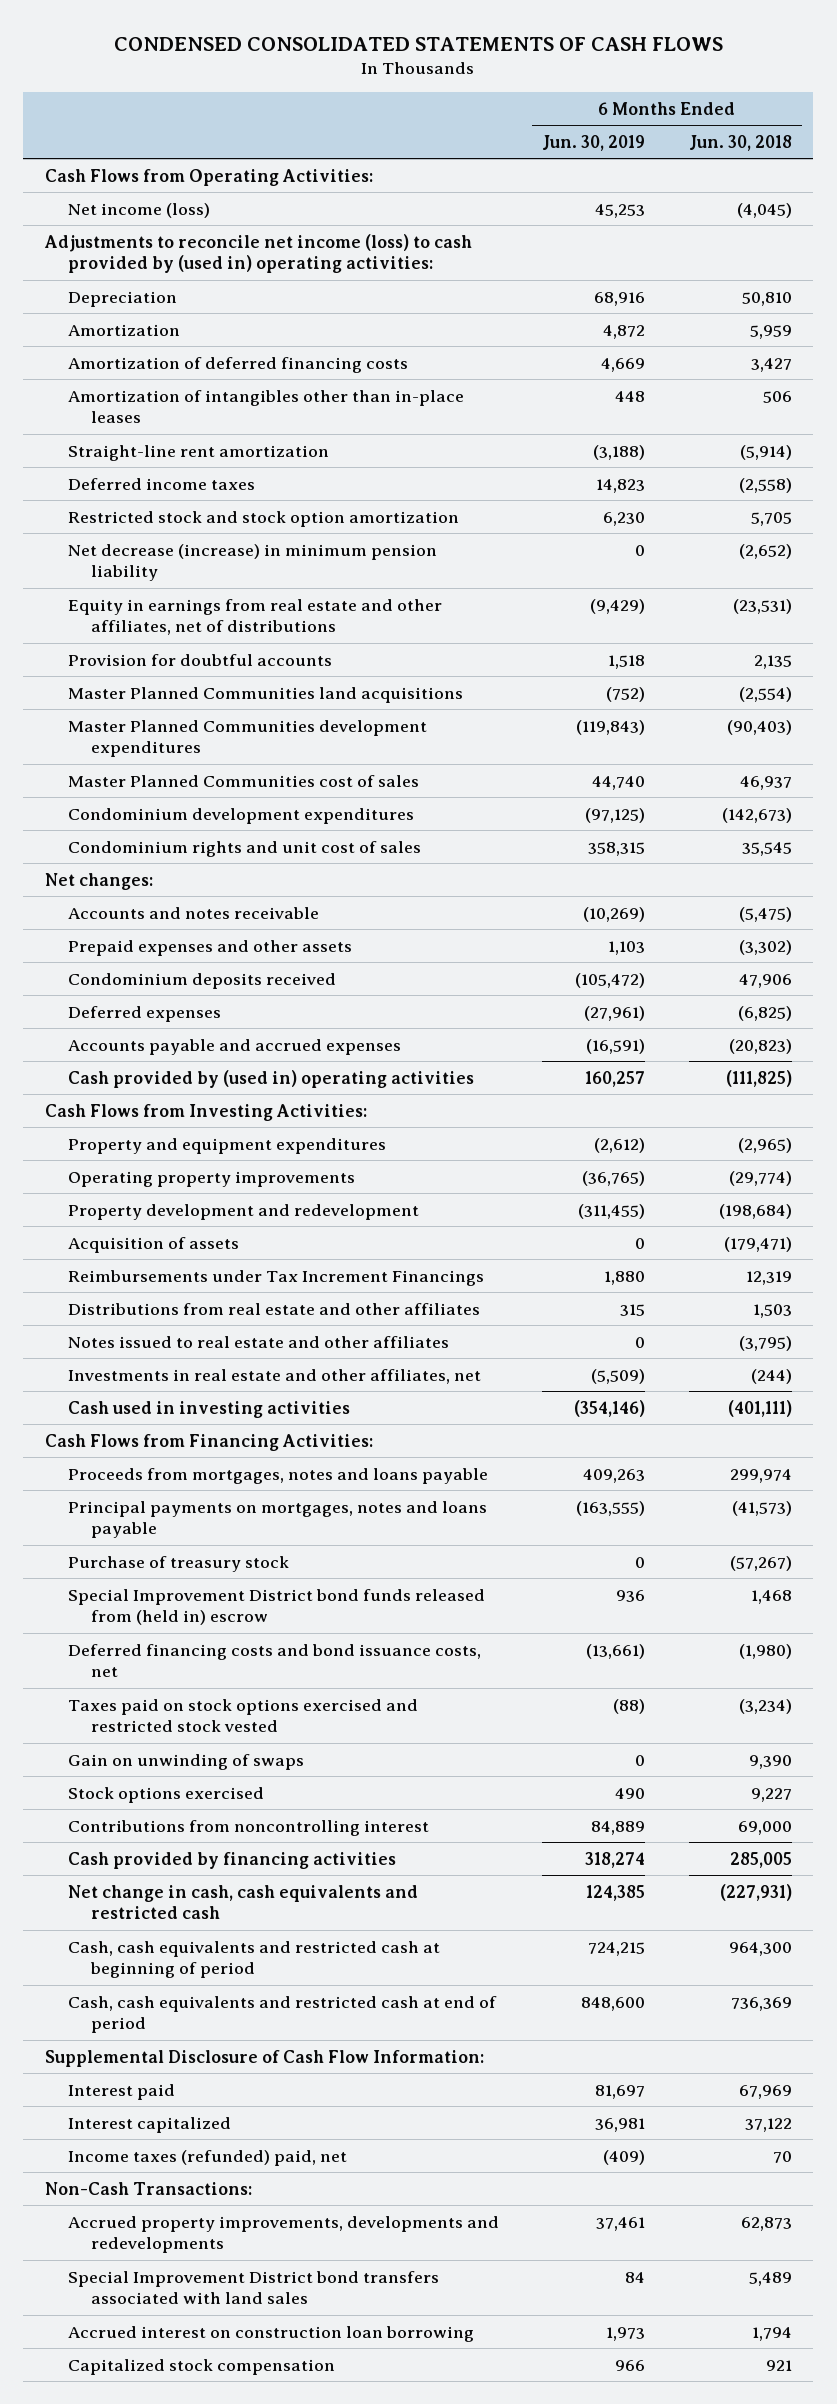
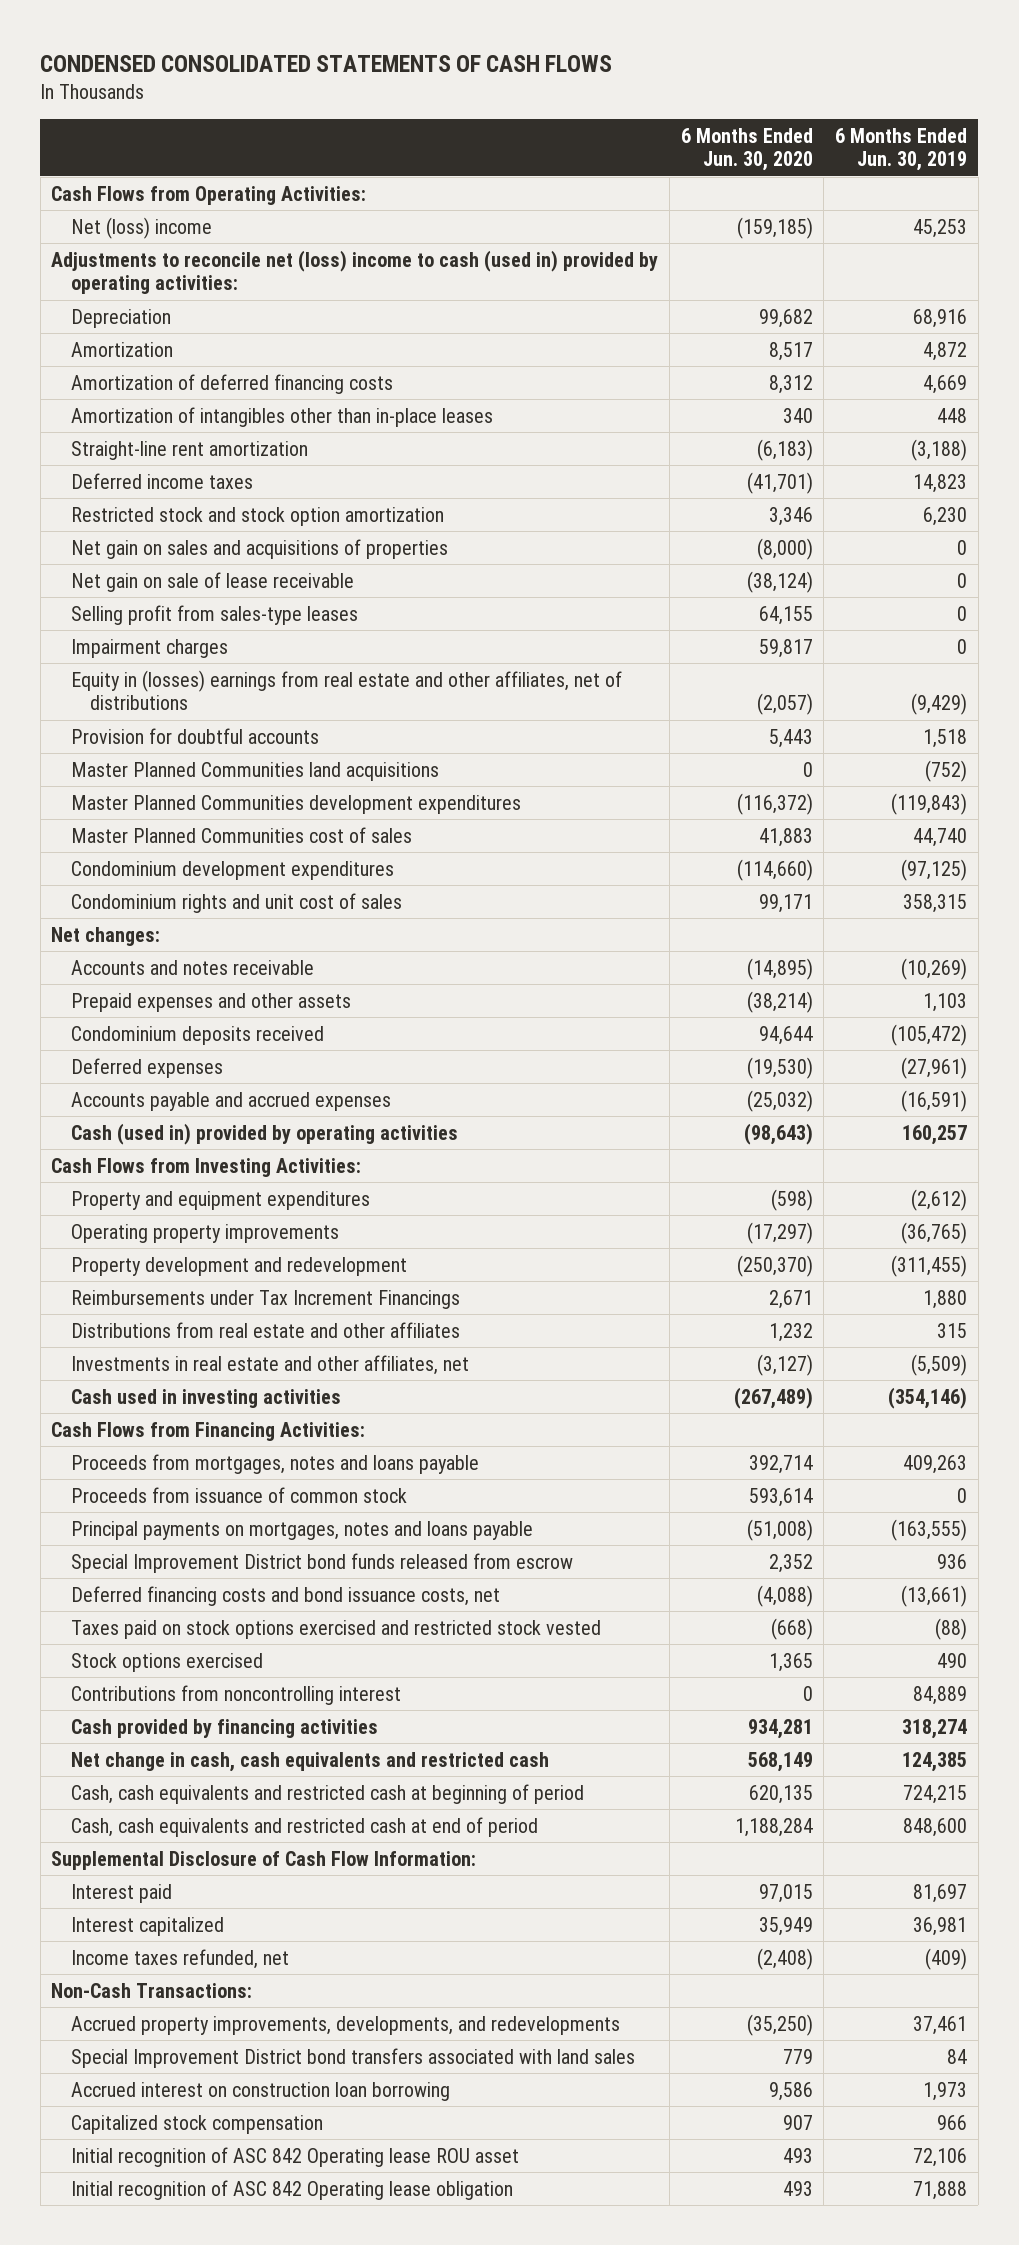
- | 6 Months Ended Jun. 30, 2019 | 6 Months Ended Jun. 30, 2018
+ | 6 Months Ended Jun. 30, 2020 | 6 Months Ended Jun. 30, 2019
- Net income (loss) | 45,253 | (4,045)
- Adjustments to reconcile net income (loss) to cash provided by (used in) operating activities:
+ Net (loss) income | (159,185) | 45,253
+ Adjustments to reconcile net (loss) income to cash (used in) provided by operating activities:
- Net decrease (increase) in minimum pension liability | 0 | (2,652)
- Equity in earnings from real estate and other affiliates, net of distributions | (9,429) | (23,531)
+ Net gain on sales and acquisitions of properties | (8,000) | 0
+ Net gain on sale of lease receivable | (38,124) | 0
+ Selling profit from sales-type leases | 64,155 | 0
+ Impairment charges | 59,817 | 0
+ Equity in (losses) earnings from real estate and other affiliates, net of distributions | (2,057) | (9,429)
- Cash provided by (used in) operating activities | 160,257 | (111,825)
+ Cash (used in) provided by operating activities | (98,643) | 160,257
- Acquisition of assets | 0 | (179,471)
- Notes issued to real estate and other affiliates | 0 | (3,795)
+ Proceeds from issuance of common stock | 593,614 | 0
- Purchase of treasury stock | 0 | (57,267)
- Special Improvement District bond funds released from (held in) escrow | 936 | 1,468
+ Special Improvement District bond funds released from escrow | 2,352 | 936
- Gain on unwinding of swaps | 0 | 9,390
- Income taxes (refunded) paid, net | (409) | 70
+ Income taxes refunded, net | (2,408) | (409)
- Accrued property improvements, developments and redevelopments | 37,461 | 62,873
+ Accrued property improvements, developments, and redevelopments | (35,250) | 37,461
+ Initial recognition of ASC 842 Operating lease ROU asset | 493 | 72,106
+ Initial recognition of ASC 842 Operating lease obligation | 493 | 71,888

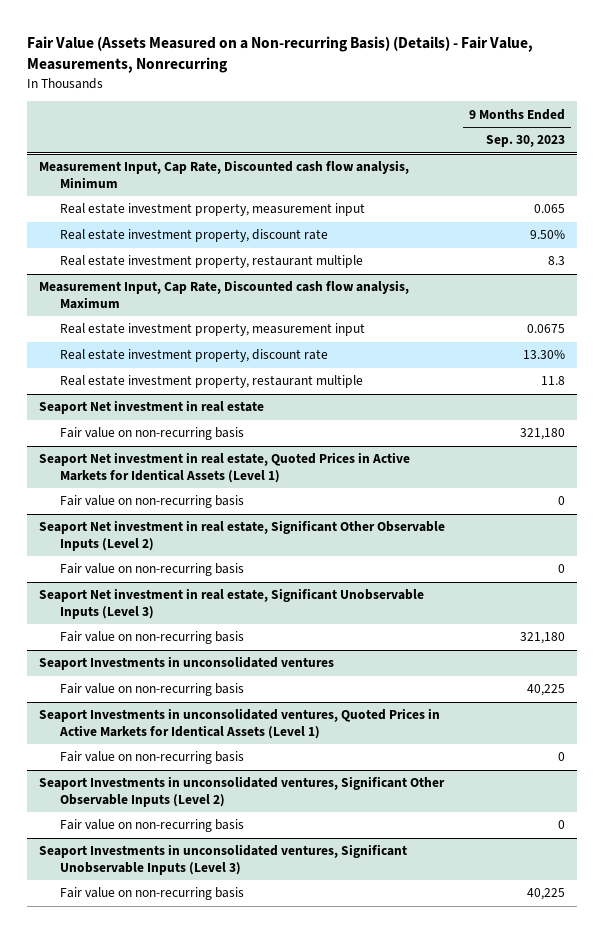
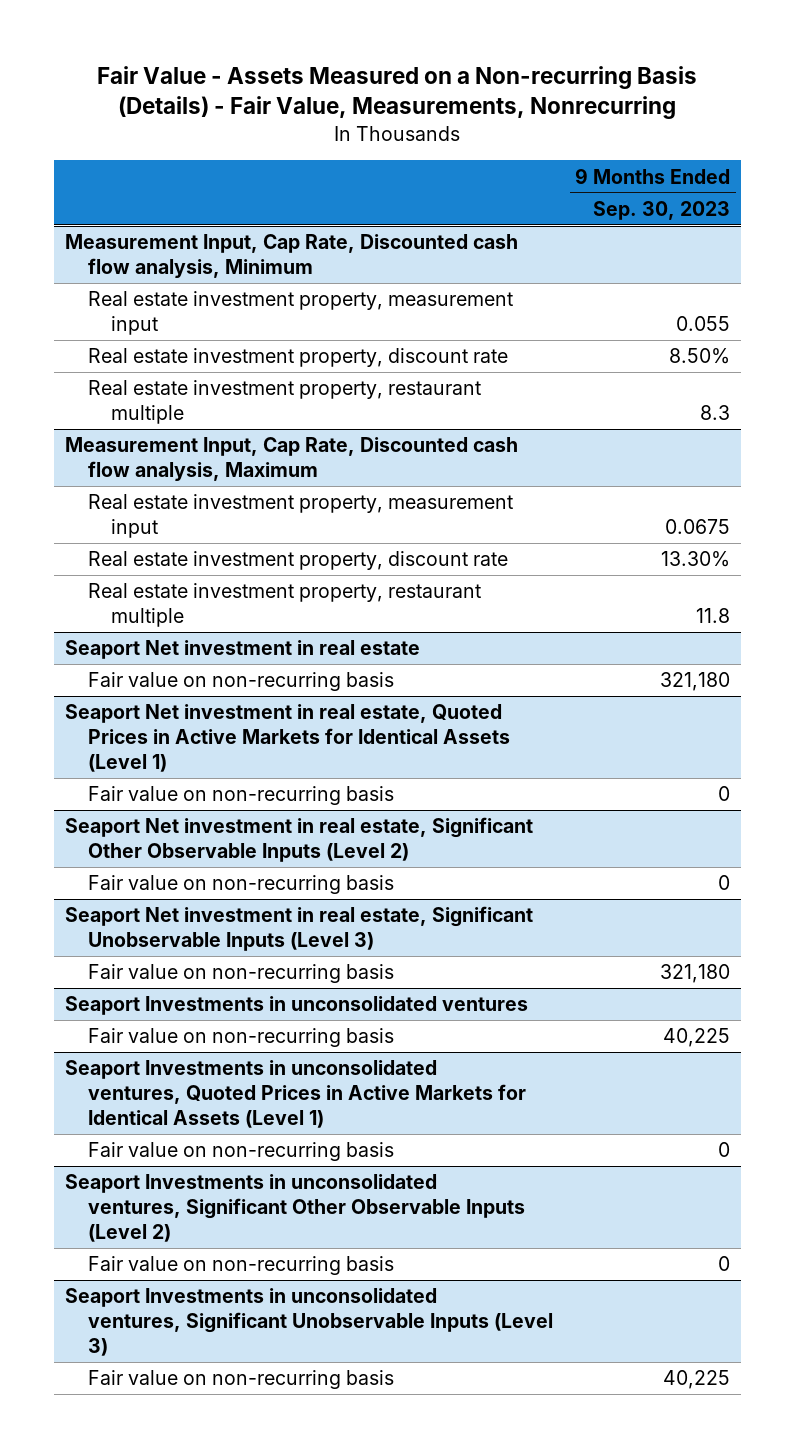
- Fair Value (Assets Measured on a Non-recurring Basis) (Details) - Fair Value, Measurements, Nonrecurring
+ Fair Value - Assets Measured on a Non-recurring Basis (Details) - Fair Value, Measurements, Nonrecurring
@ Measurement Input, Cap Rate, Discounted cash flow analysis, Minimum
- Real estate investment property, measurement input | 0.065
- Real estate investment property, discount rate | 9.50%
+ Real estate investment property, measurement input | 0.055
+ Real estate investment property, discount rate | 8.50%

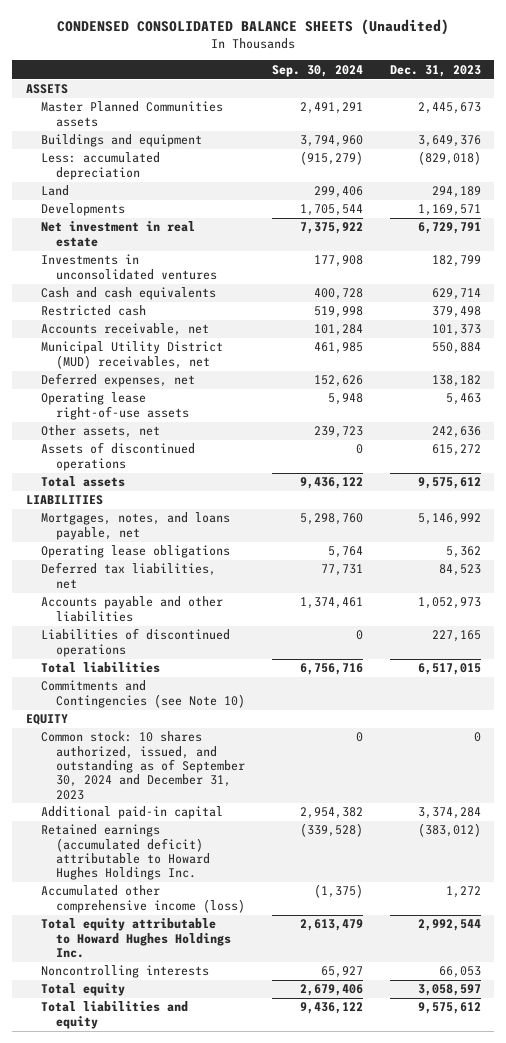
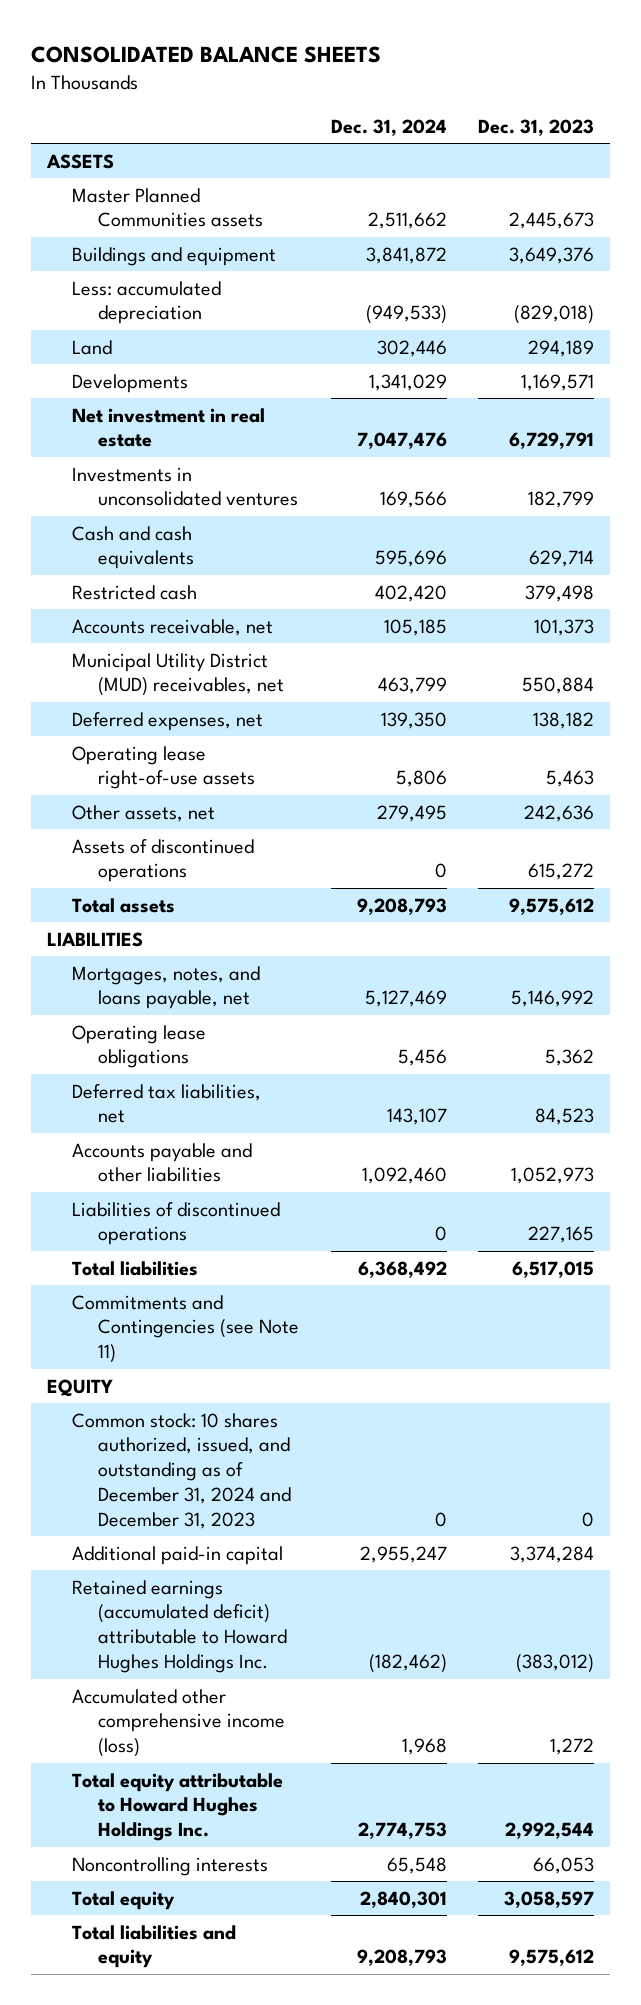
- CONDENSED CONSOLIDATED BALANCE SHEETS (Unaudited)
+ CONSOLIDATED BALANCE SHEETS
- | Sep. 30, 2024 | Dec. 31, 2023
+ | Dec. 31, 2024 | Dec. 31, 2023
- Commitments and Contingencies (see Note 10)
+ Commitments and Contingencies (see Note 11)
- Common stock: 10 shares authorized, issued, and outstanding as of September 30, 2024 and December 31, 2023 | 0 | 0
+ Common stock: 10 shares authorized, issued, and outstanding as of December 31, 2024 and December 31, 2023 | 0 | 0

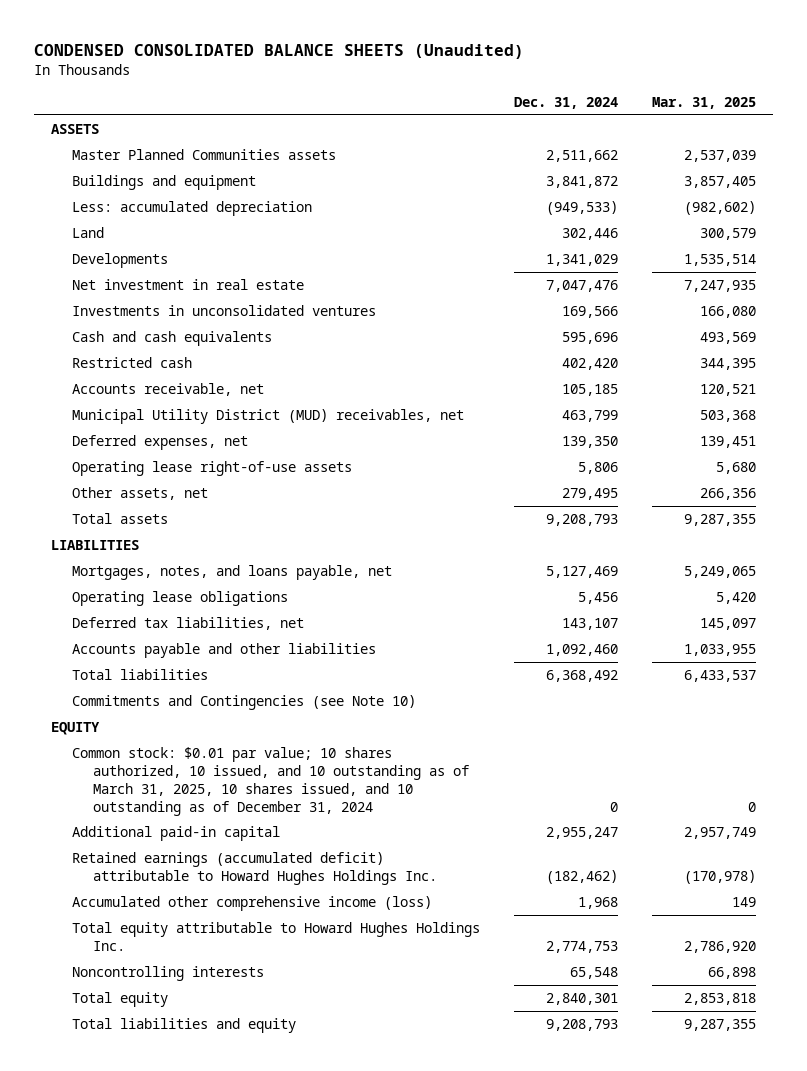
- CONSOLIDATED BALANCE SHEETS
+ CONDENSED CONSOLIDATED BALANCE SHEETS (Unaudited)
- | Dec. 31, 2024 | Dec. 31, 2023
+ | Dec. 31, 2024 | Mar. 31, 2025
- Assets of discontinued operations | 0 | 615,272
- Liabilities of discontinued operations | 0 | 227,165
- Commitments and Contingencies (see Note 11)
+ Commitments and Contingencies (see Note 10)
- Common stock: 10 shares authorized, issued, and outstanding as of December 31, 2024 and December 31, 2023 | 0 | 0
+ Common stock: $0.01 par value; 10 shares authorized, 10 issued, and 10 outstanding as of March 31, 2025, 10 shares issued, and 10 outstanding as of December 31, 2024 | 0 | 0

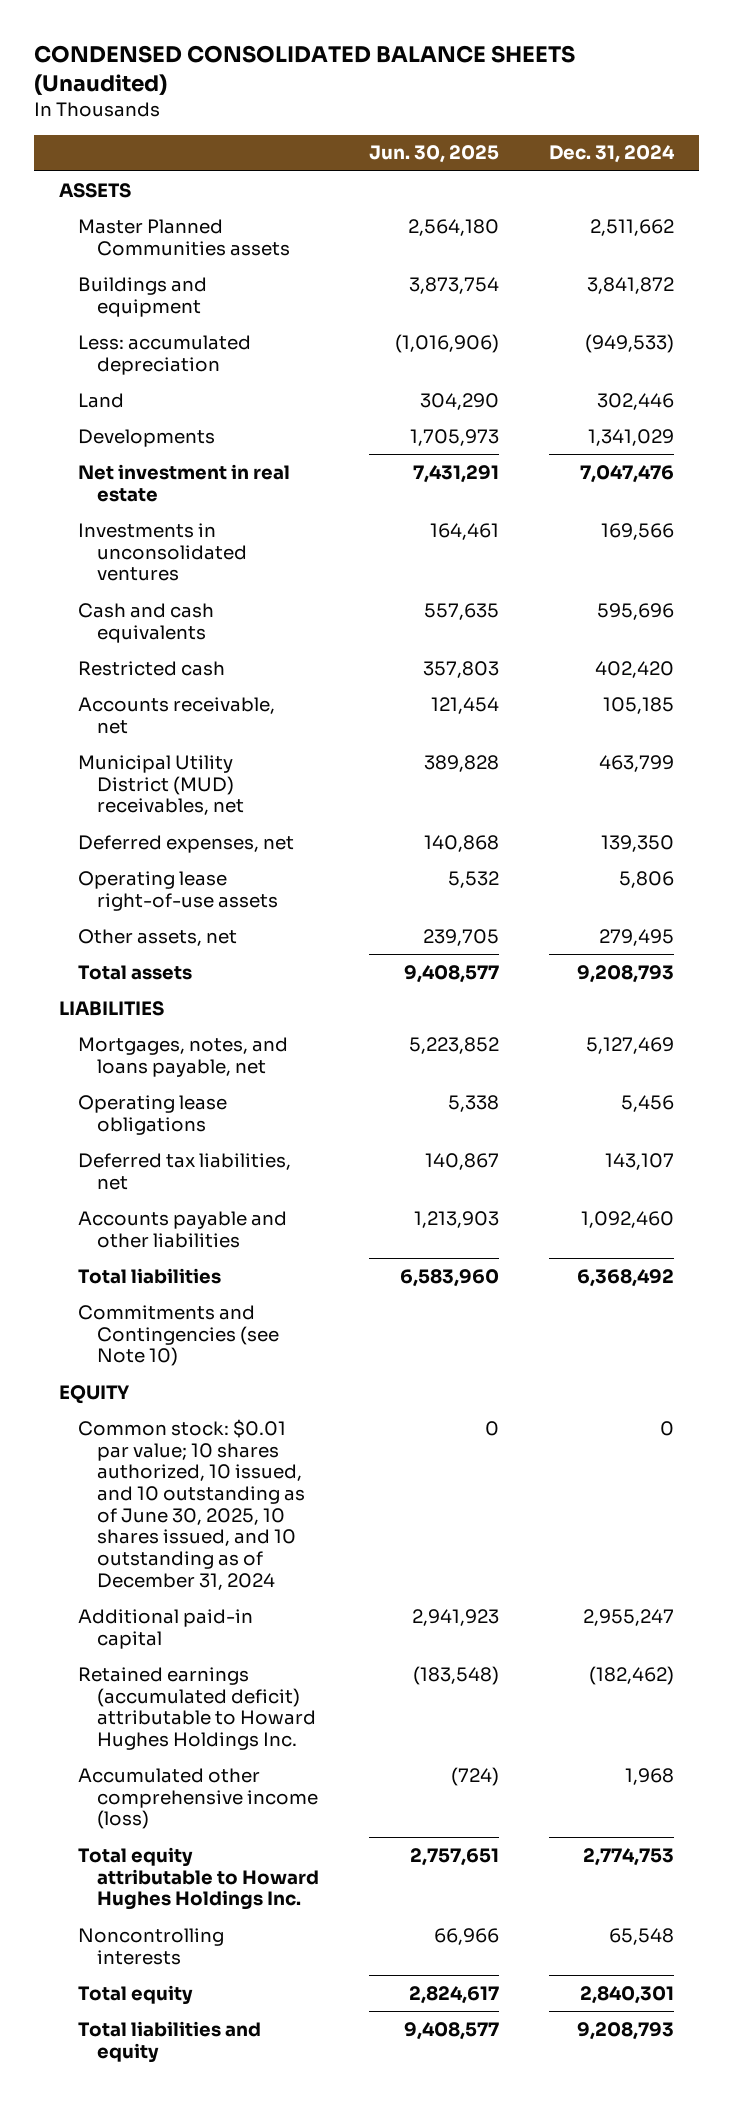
- | Dec. 31, 2024 | Mar. 31, 2025
+ | Jun. 30, 2025 | Dec. 31, 2024
- Common stock: $0.01 par value; 10 shares authorized, 10 issued, and 10 outstanding as of March 31, 2025, 10 shares issued, and 10 outstanding as of December 31, 2024 | 0 | 0
+ Common stock: $0.01 par value; 10 shares authorized, 10 issued, and 10 outstanding as of June 30, 2025, 10 shares issued, and 10 outstanding as of December 31, 2024 | 0 | 0

